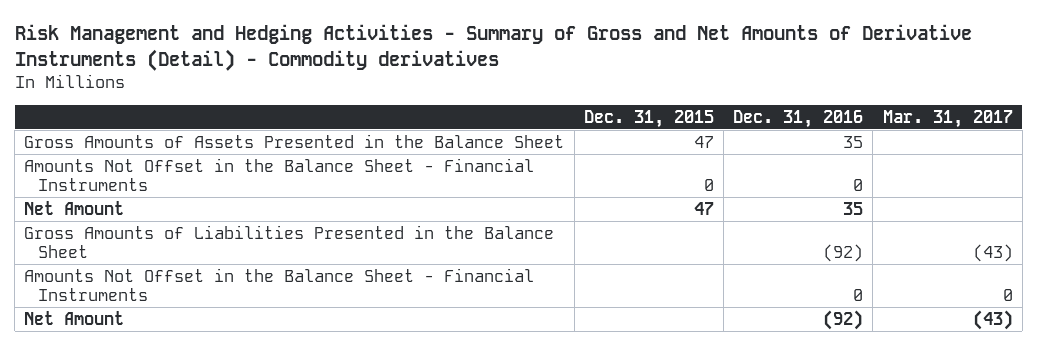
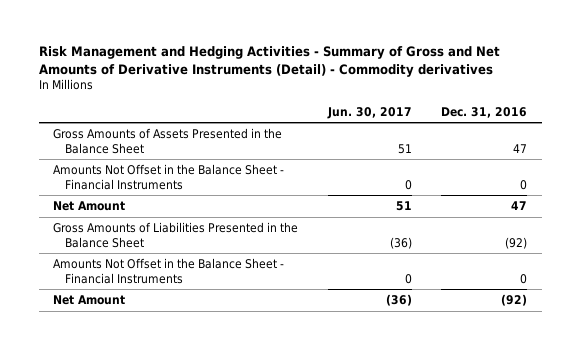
- | Dec. 31, 2015 | Dec. 31, 2016 | Mar. 31, 2017
+ | Jun. 30, 2017 | Dec. 31, 2016
- Gross Amounts of Assets Presented in the Balance Sheet | 47 | 35 |
+ Gross Amounts of Assets Presented in the Balance Sheet | 51 | 47
- Net Amount | 47 | 35 |
+ Net Amount | 51 | 47

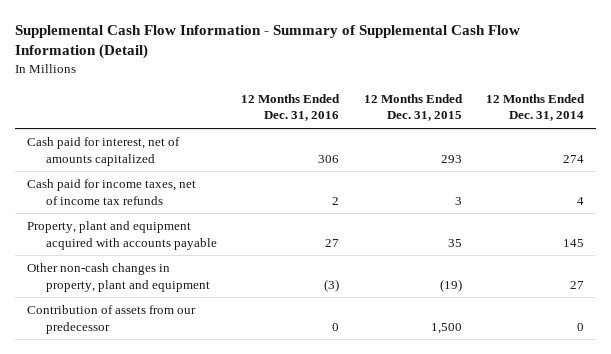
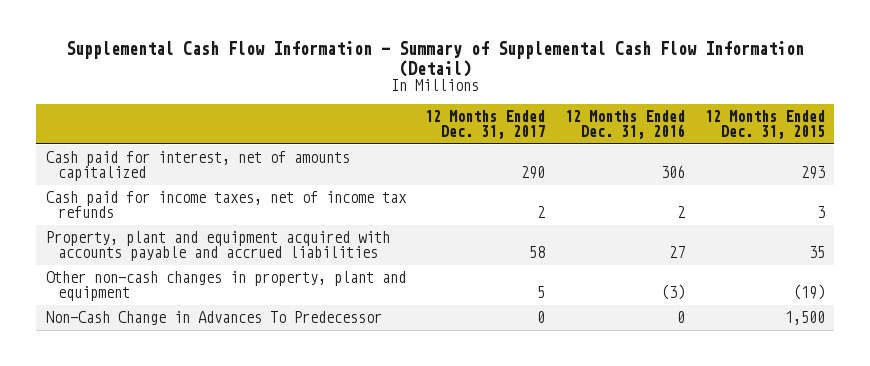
- | 12 Months Ended Dec. 31, 2016 | 12 Months Ended Dec. 31, 2015 | 12 Months Ended Dec. 31, 2014
+ | 12 Months Ended Dec. 31, 2017 | 12 Months Ended Dec. 31, 2016 | 12 Months Ended Dec. 31, 2015
- Property, plant and equipment acquired with accounts payable | 27 | 35 | 145
+ Property, plant and equipment acquired with accounts payable and accrued liabilities | 58 | 27 | 35
- Contribution of assets from our predecessor | 0 | 1,500 | 0
+ Non-Cash Change in Advances To Predecessor | 0 | 0 | 1,500

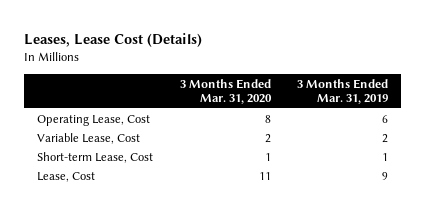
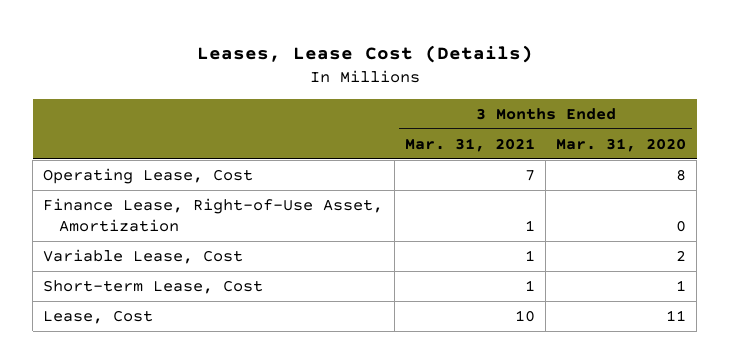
- | 3 Months Ended Mar. 31, 2020 | 3 Months Ended Mar. 31, 2019
+ | 3 Months Ended Mar. 31, 2021 | 3 Months Ended Mar. 31, 2020
+ Finance Lease, Right-of-Use Asset, Amortization | 1 | 0

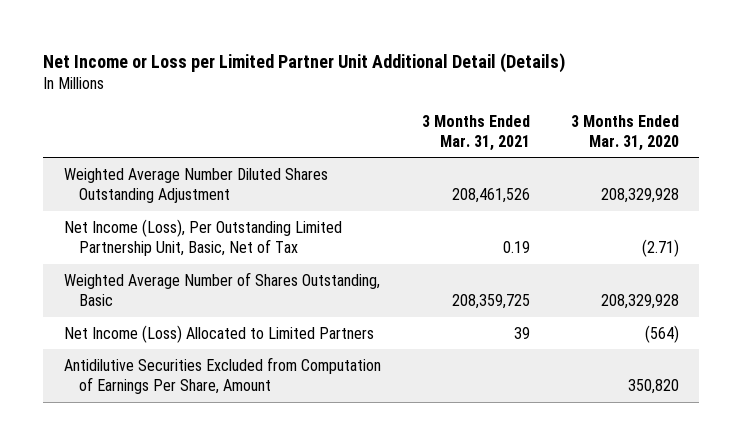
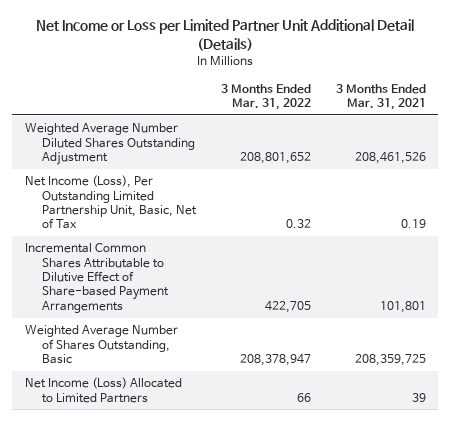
- | 3 Months Ended Mar. 31, 2021 | 3 Months Ended Mar. 31, 2020
+ | 3 Months Ended Mar. 31, 2022 | 3 Months Ended Mar. 31, 2021
+ Incremental Common Shares Attributable to Dilutive Effect of Share-based Payment Arrangements | 422,705 | 101,801
- Antidilutive Securities Excluded from Computation of Earnings Per Share, Amount | | 350,820

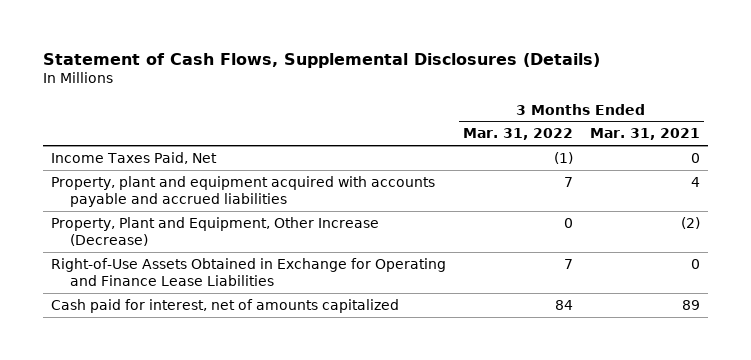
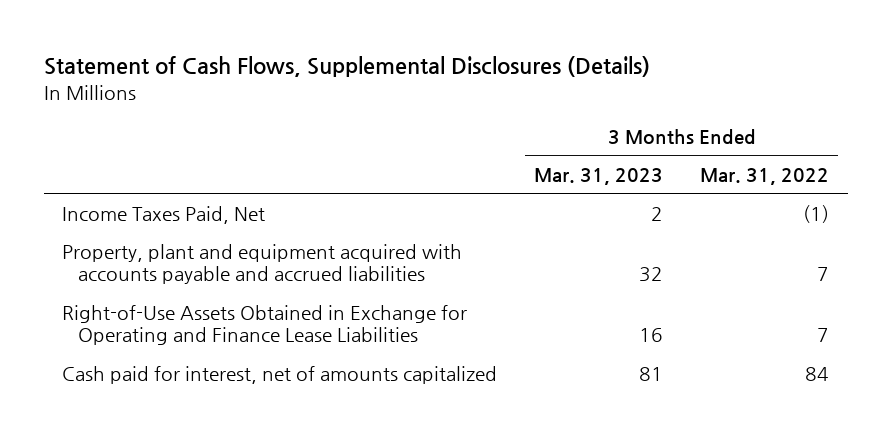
- | 3 Months Ended Mar. 31, 2022 | 3 Months Ended Mar. 31, 2021
+ | 3 Months Ended Mar. 31, 2023 | 3 Months Ended Mar. 31, 2022
- Property, Plant and Equipment, Other Increase (Decrease) | 0 | (2)

